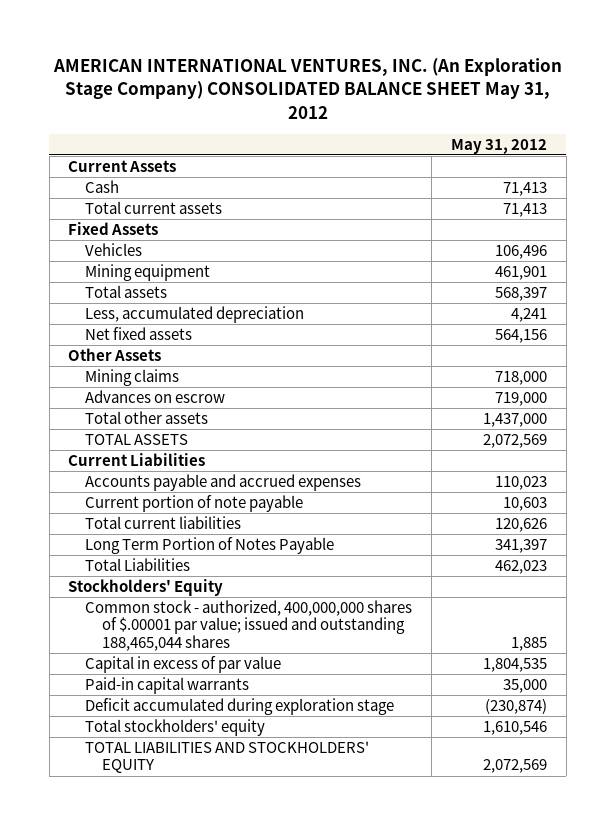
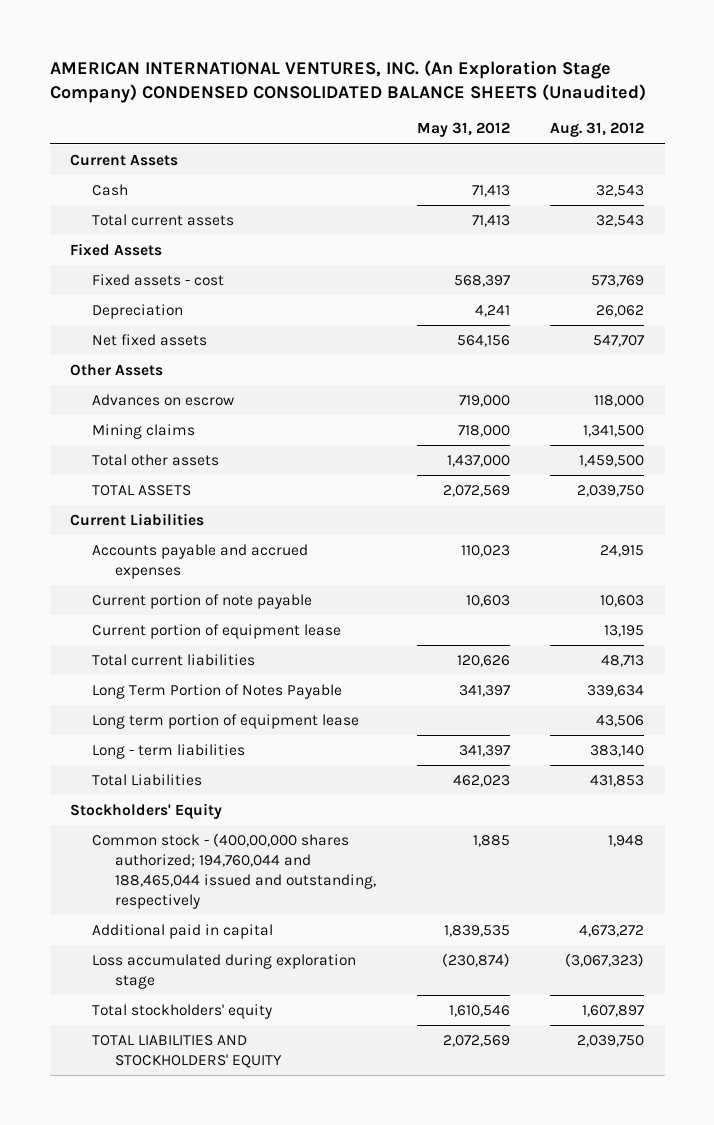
- AMERICAN INTERNATIONAL VENTURES, INC. (An Exploration Stage Company) CONSOLIDATED BALANCE SHEET May 31, 2012
+ AMERICAN INTERNATIONAL VENTURES, INC. (An Exploration Stage Company) CONDENSED CONSOLIDATED BALANCE SHEETS (Unaudited)
- | May 31, 2012
+ | May 31, 2012 | Aug. 31, 2012
- Vehicles | 106,496
- Mining equipment | 461,901
- Total assets | 568,397
- Less, accumulated depreciation | 4,241
+ Fixed assets - cost | 568,397 | 573,769
+ Depreciation | 4,241 | 26,062
moved down: Mining claims | 718,000 | 1,341,500
+ Current portion of equipment lease | | 13,195
+ Long term portion of equipment lease | | 43,506
+ Long - term liabilities | 341,397 | 383,140
- Common stock - authorized, 400,000,000 shares of $.00001 par value; issued and outstanding 188,465,044 shares | 1,885
- Capital in excess of par value | 1,804,535
- Paid-in capital warrants | 35,000
- Deficit accumulated during exploration stage | (230,874)
+ Common stock - (400,00,000 shares authorized; 194,760,044 and 188,465,044 issued and outstanding, respectively | 1,885 | 1,948
+ Additional paid in capital | 1,839,535 | 4,673,272
+ Loss accumulated during exploration stage | (230,874) | (3,067,323)

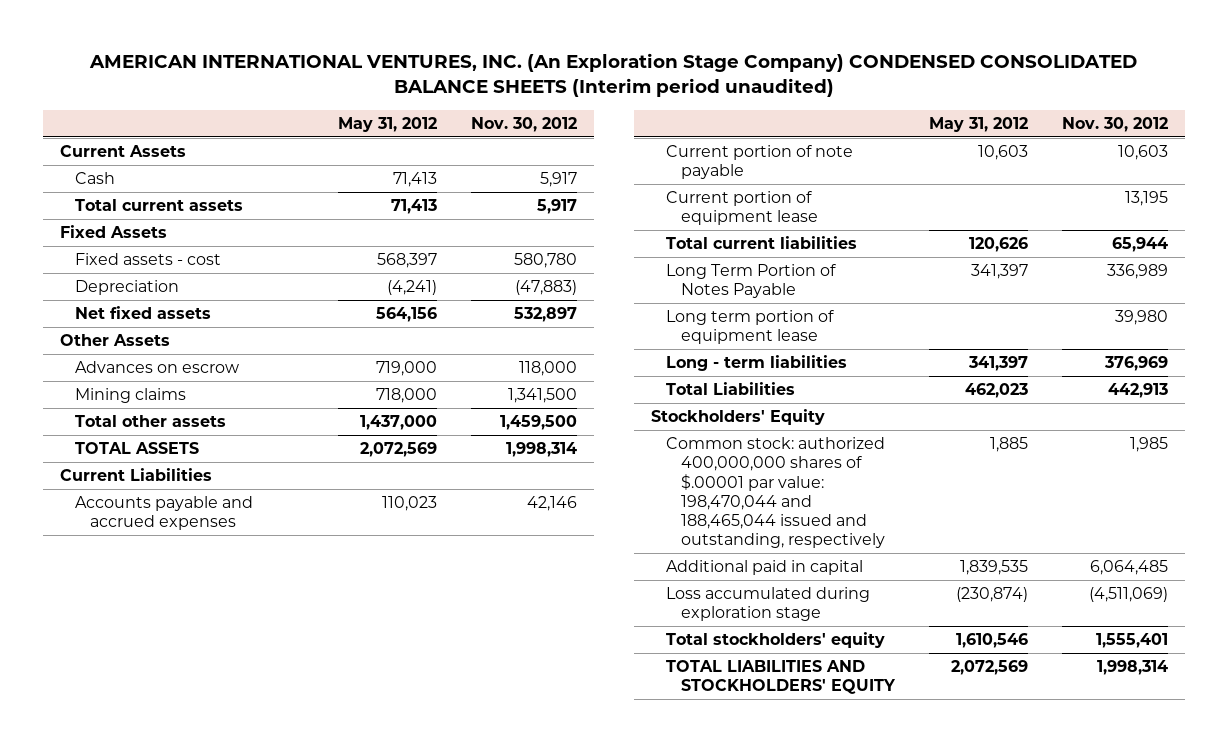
- AMERICAN INTERNATIONAL VENTURES, INC. (An Exploration Stage Company) CONDENSED CONSOLIDATED BALANCE SHEETS (Unaudited)
+ AMERICAN INTERNATIONAL VENTURES, INC. (An Exploration Stage Company) CONDENSED CONSOLIDATED BALANCE SHEETS (Interim period unaudited)
- | May 31, 2012 | Aug. 31, 2012
+ | May 31, 2012 | Nov. 30, 2012
- Depreciation | 4,241 | 26,062
+ Depreciation | (4,241) | (47,883)
- Common stock - (400,00,000 shares authorized; 194,760,044 and 188,465,044 issued and outstanding, respectively | 1,885 | 1,948
+ Common stock: authorized 400,000,000 shares of $.00001 par value: 198,470,044 and 188,465,044 issued and outstanding, respectively | 1,885 | 1,985

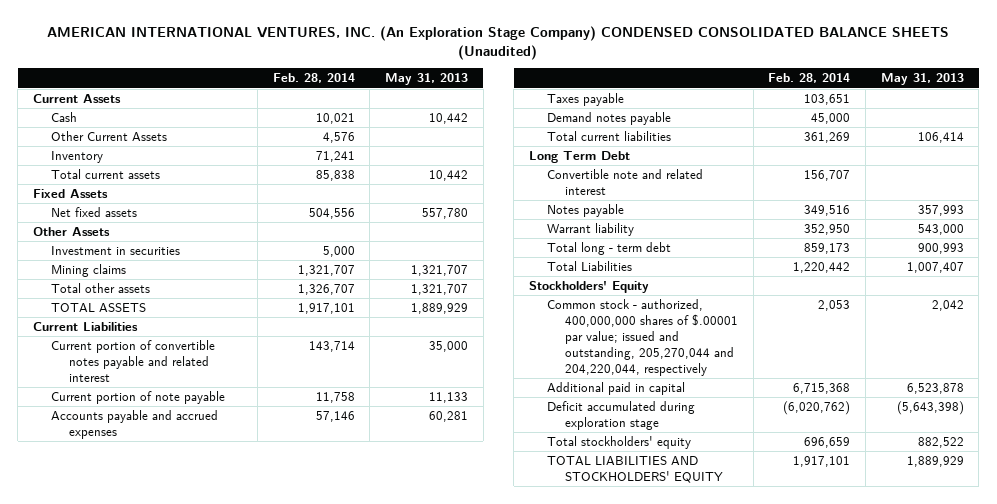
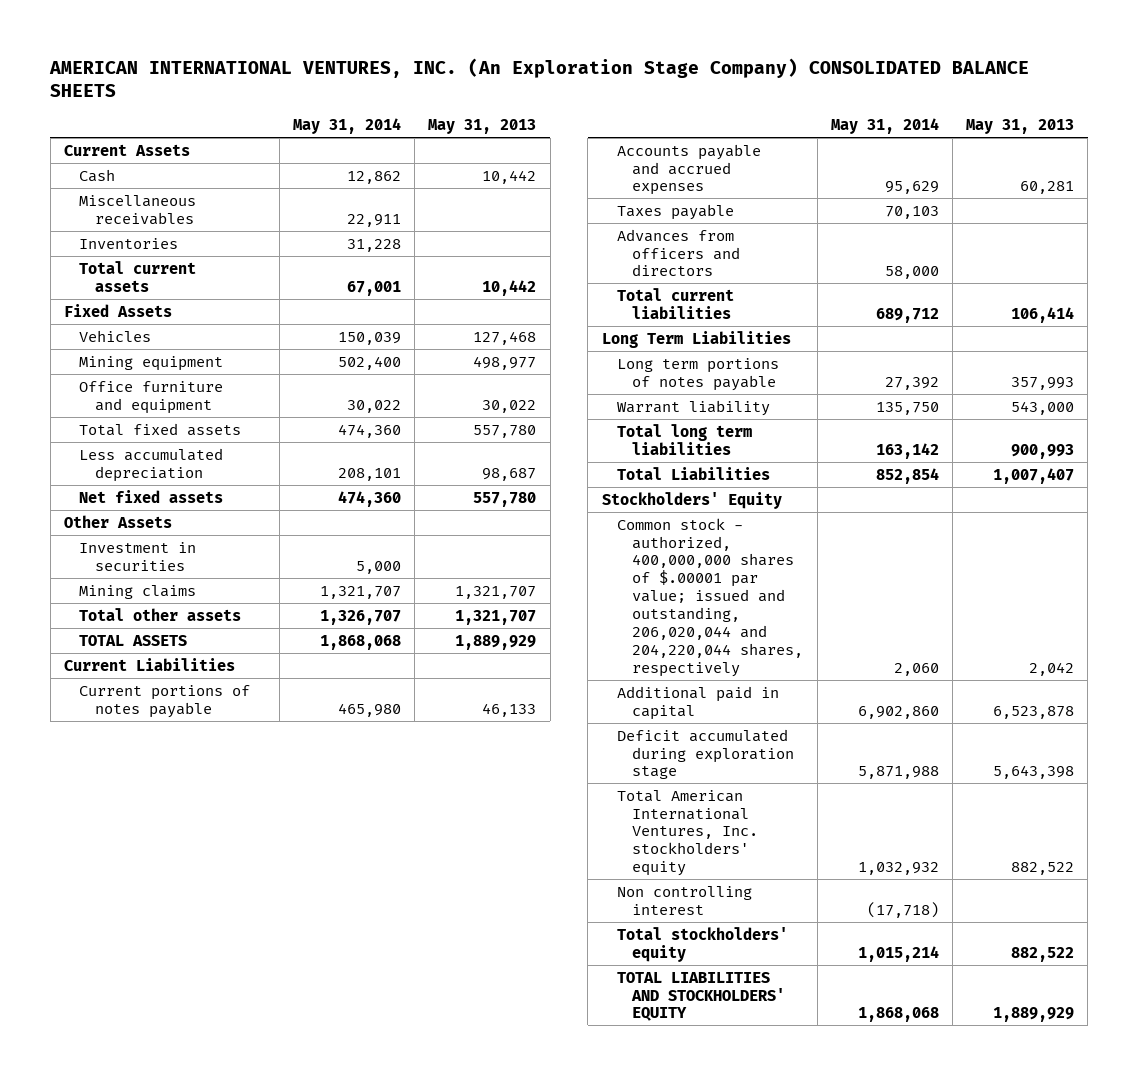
- AMERICAN INTERNATIONAL VENTURES, INC. (An Exploration Stage Company) CONDENSED CONSOLIDATED BALANCE SHEETS (Unaudited)
+ AMERICAN INTERNATIONAL VENTURES, INC. (An Exploration Stage Company) CONSOLIDATED BALANCE SHEETS
- | Feb. 28, 2014 | May 31, 2013
+ | May 31, 2014 | May 31, 2013
- Other Current Assets | 4,576 |
- Inventory | 71,241 |
+ Miscellaneous receivables | 22,911 |
+ Inventories | 31,228 |
+ Vehicles | 150,039 | 127,468
+ Mining equipment | 502,400 | 498,977
+ Office furniture and equipment | 30,022 | 30,022
+ Total fixed assets | 474,360 | 557,780
+ Less accumulated depreciation | 208,101 | 98,687
- Current portion of convertible notes payable and related interest | 143,714 | 35,000
- Current portion of note payable | 11,758 | 11,133
+ Current portions of notes payable | 465,980 | 46,133
- Demand notes payable | 45,000 |
+ Advances from officers and directors | 58,000 |
- Long Term Debt
- Convertible note and related interest | 156,707 |
- Notes payable | 349,516 | 357,993
+ Long Term Liabilities
+ Long term portions of notes payable | 27,392 | 357,993
- Total long - term debt | 859,173 | 900,993
+ Total long term liabilities | 163,142 | 900,993
- Common stock - authorized, 400,000,000 shares of $.00001 par value; issued and outstanding, 205,270,044 and 204,220,044, respectively | 2,053 | 2,042
+ Common stock - authorized, 400,000,000 shares of $.00001 par value; issued and outstanding, 206,020,044 and 204,220,044 shares, respectively | 2,060 | 2,042
- Deficit accumulated during exploration stage | (6,020,762) | (5,643,398)
+ Deficit accumulated during exploration stage | 5,871,988 | 5,643,398
+ Total American International Ventures, Inc. stockholders' equity | 1,032,932 | 882,522
+ Non controlling interest | (17,718) |

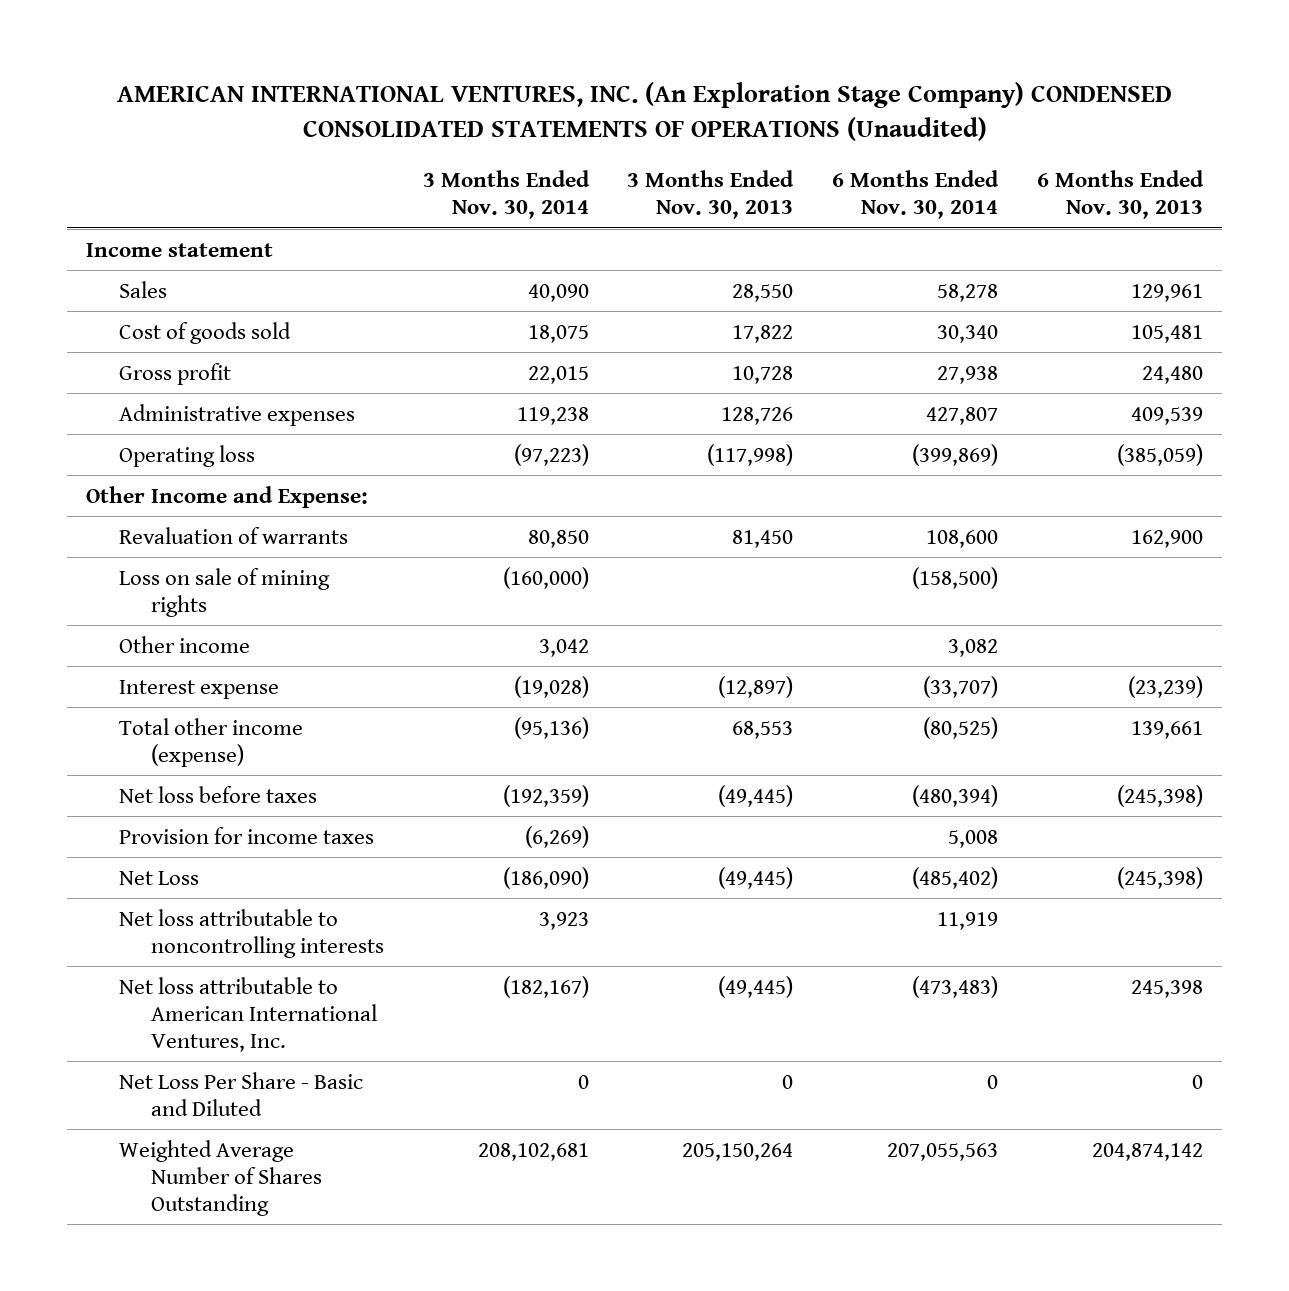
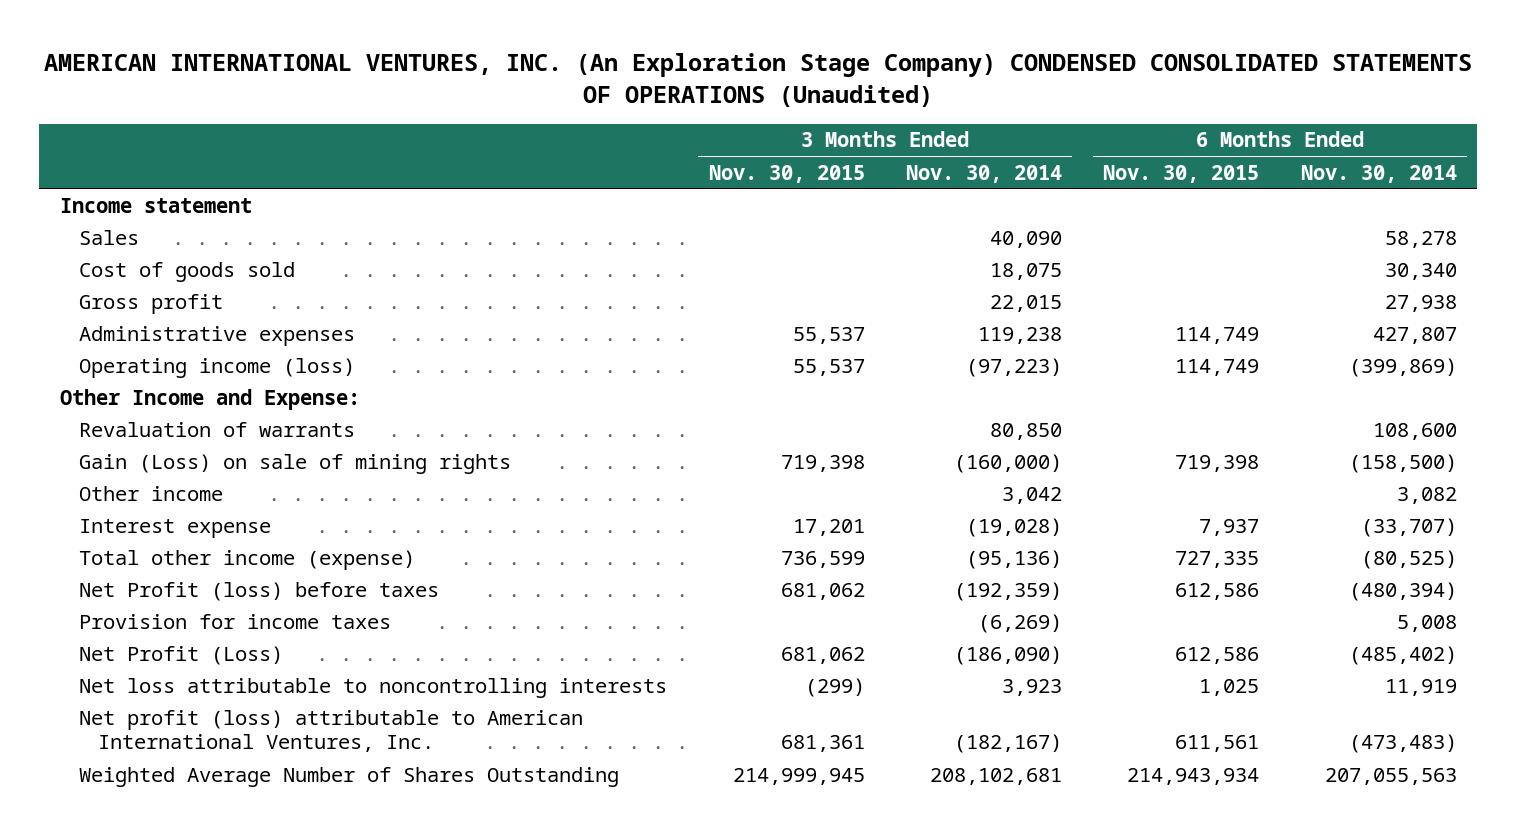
- | 3 Months Ended Nov. 30, 2014 | 3 Months Ended Nov. 30, 2013 | 6 Months Ended Nov. 30, 2014 | 6 Months Ended Nov. 30, 2013
+ | 3 Months Ended Nov. 30, 2015 | 3 Months Ended Nov. 30, 2014 | 6 Months Ended Nov. 30, 2015 | 6 Months Ended Nov. 30, 2014
- Operating loss | (97,223) | (117,998) | (399,869) | (385,059)
+ Operating income (loss) | 55,537 | (97,223) | 114,749 | (399,869)
- Loss on sale of mining rights | (160,000) | | (158,500) |
+ Gain (Loss) on sale of mining rights | 719,398 | (160,000) | 719,398 | (158,500)
- Net loss before taxes | (192,359) | (49,445) | (480,394) | (245,398)
+ Net Profit (loss) before taxes | 681,062 | (192,359) | 612,586 | (480,394)
- Net Loss | (186,090) | (49,445) | (485,402) | (245,398)
+ Net Profit (Loss) | 681,062 | (186,090) | 612,586 | (485,402)
- Net loss attributable to American International Ventures, Inc. | (182,167) | (49,445) | (473,483) | 245,398
- Net Loss Per Share - Basic and Diluted | 0 | 0 | 0 | 0
+ Net profit (loss) attributable to American International Ventures, Inc. | 681,361 | (182,167) | 611,561 | (473,483)

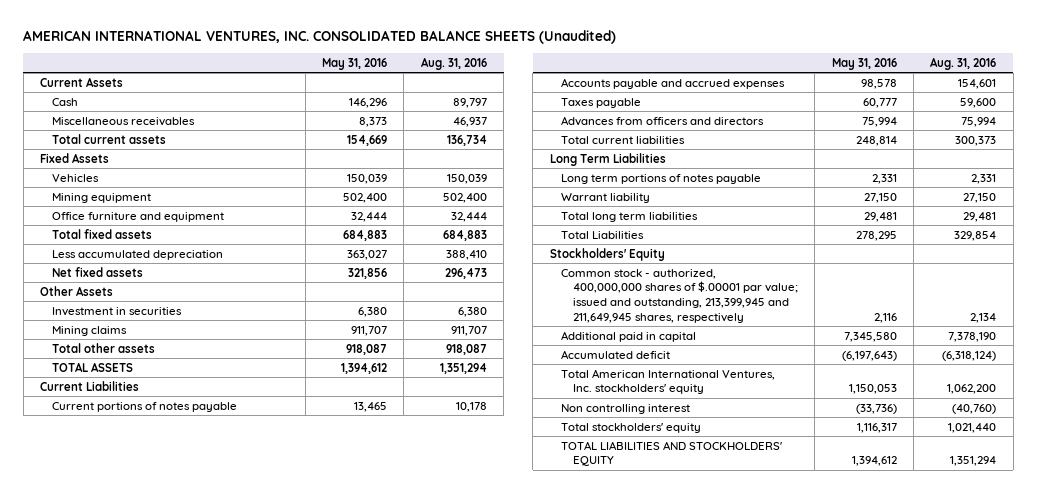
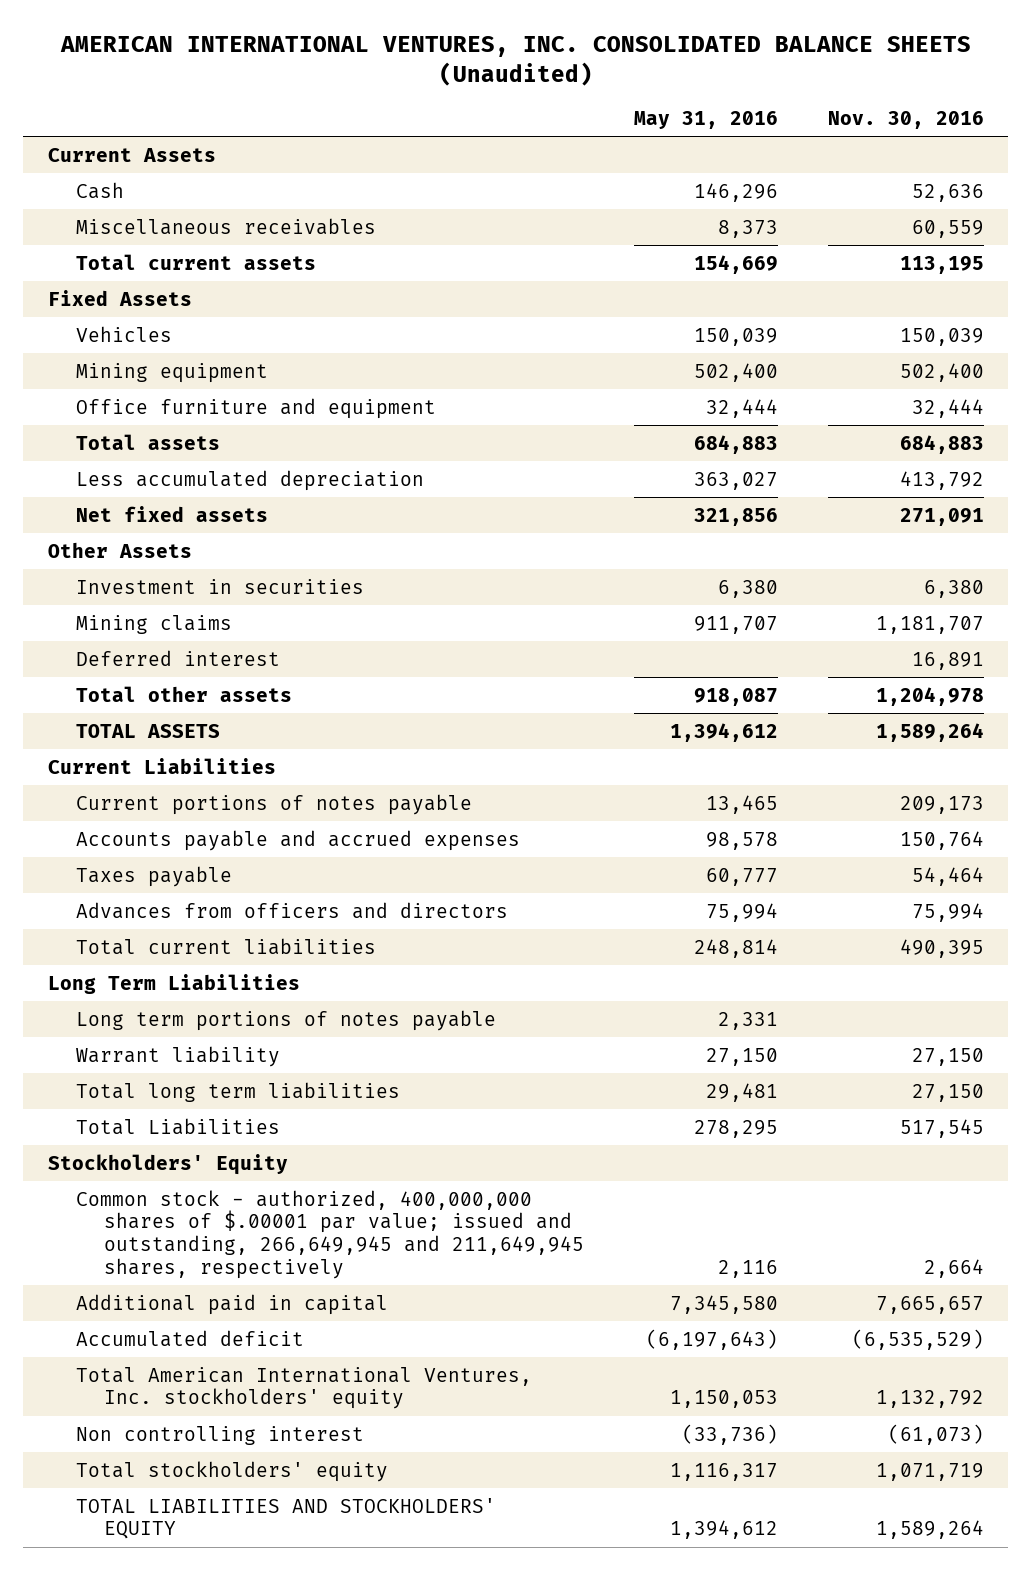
- | May 31, 2016 | Aug. 31, 2016
+ | May 31, 2016 | Nov. 30, 2016
- Total fixed assets | 684,883 | 684,883
+ Total assets | 684,883 | 684,883
+ Deferred interest | | 16,891
- Common stock - authorized, 400,000,000 shares of $.00001 par value; issued and outstanding, 213,399,945 and 211,649,945 shares, respectively | 2,116 | 2,134
+ Common stock - authorized, 400,000,000 shares of $.00001 par value; issued and outstanding, 266,649,945 and 211,649,945 shares, respectively | 2,116 | 2,664

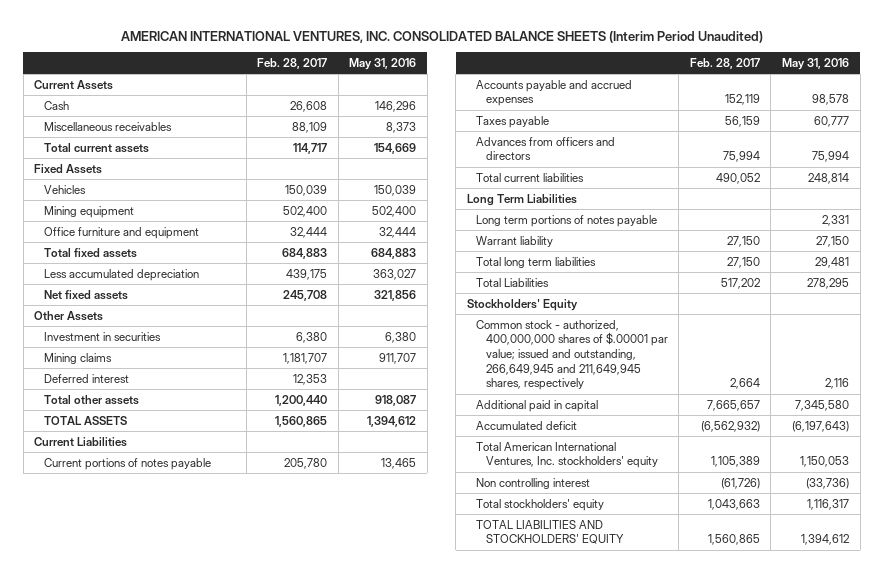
- AMERICAN INTERNATIONAL VENTURES, INC. CONSOLIDATED BALANCE SHEETS (Unaudited)
+ AMERICAN INTERNATIONAL VENTURES, INC. CONSOLIDATED BALANCE SHEETS (Interim Period Unaudited)
- | May 31, 2016 | Nov. 30, 2016
+ | Feb. 28, 2017 | May 31, 2016
- Total assets | 684,883 | 684,883
+ Total fixed assets | 684,883 | 684,883

